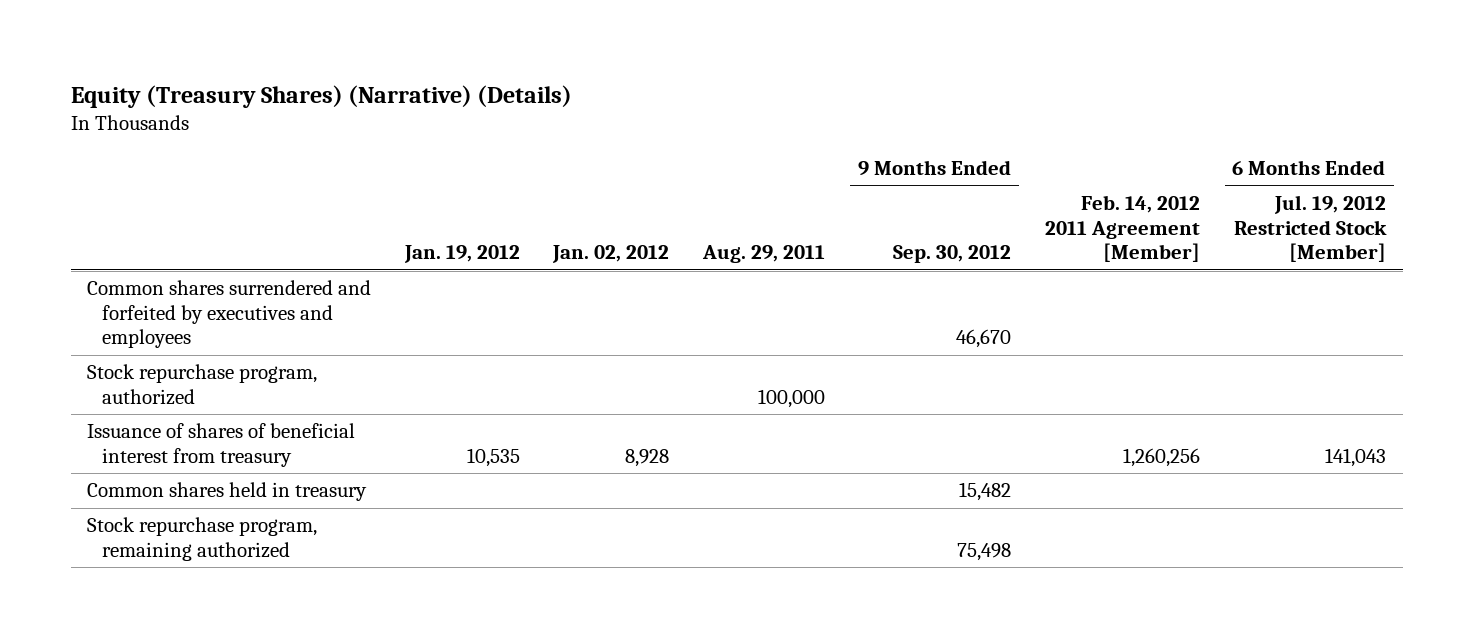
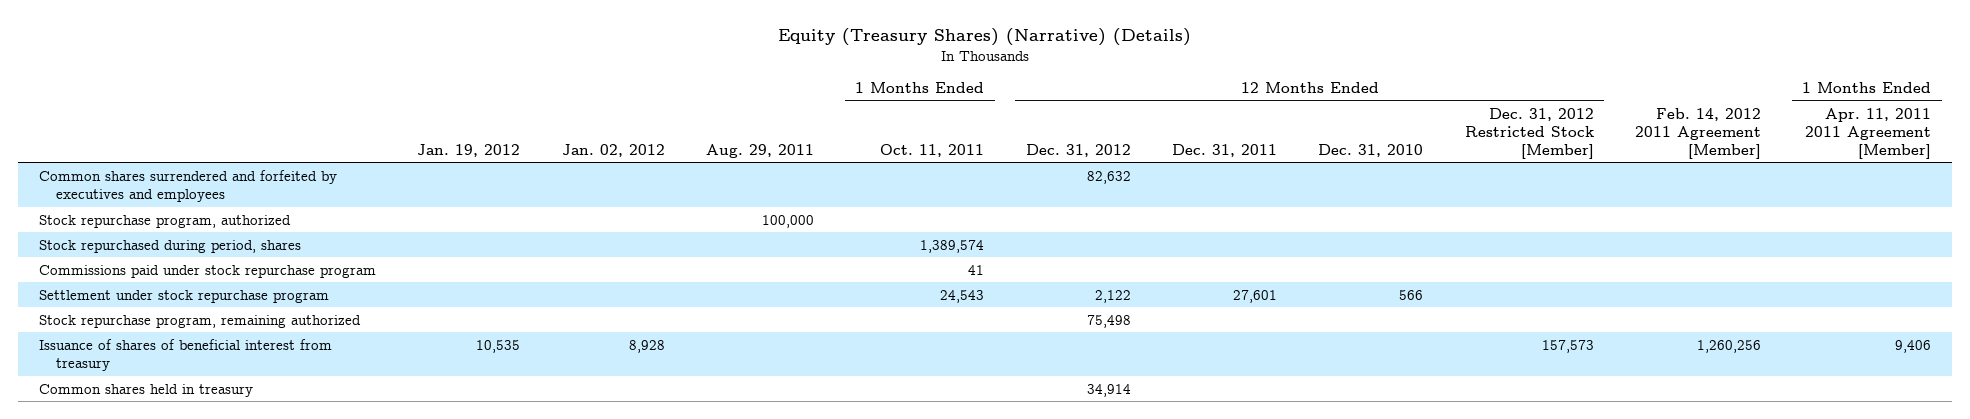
- | Jan. 19, 2012 | Jan. 02, 2012 | Aug. 29, 2011 | 9 Months Ended Sep. 30, 2012 | Feb. 14, 2012 2011 Agreement [Member] | 6 Months Ended Jul. 19, 2012 Restricted Stock [Member]
+ | Jan. 19, 2012 | Jan. 02, 2012 | Aug. 29, 2011 | 1 Months Ended Oct. 11, 2011 | 12 Months Ended Dec. 31, 2012 | 12 Months Ended Dec. 31, 2011 | 12 Months Ended Dec. 31, 2010 | 12 Months Ended Dec. 31, 2012 Restricted Stock [Member] | Feb. 14, 2012 2011 Agreement [Member] | 1 Months Ended Apr. 11, 2011 2011 Agreement [Member]
+ Stock repurchased during period, shares | | | | 1,389,574 | | | | | |
+ Commissions paid under stock repurchase program | | | | 41 | | | | | |
+ Settlement under stock repurchase program | | | | 24,543 | 2,122 | 27,601 | 566 | | |
moved up: Stock repurchase program, remaining authorized | | | | | 75,498 | | | | |

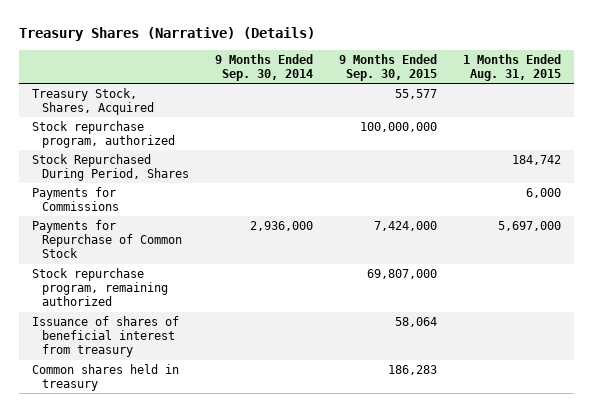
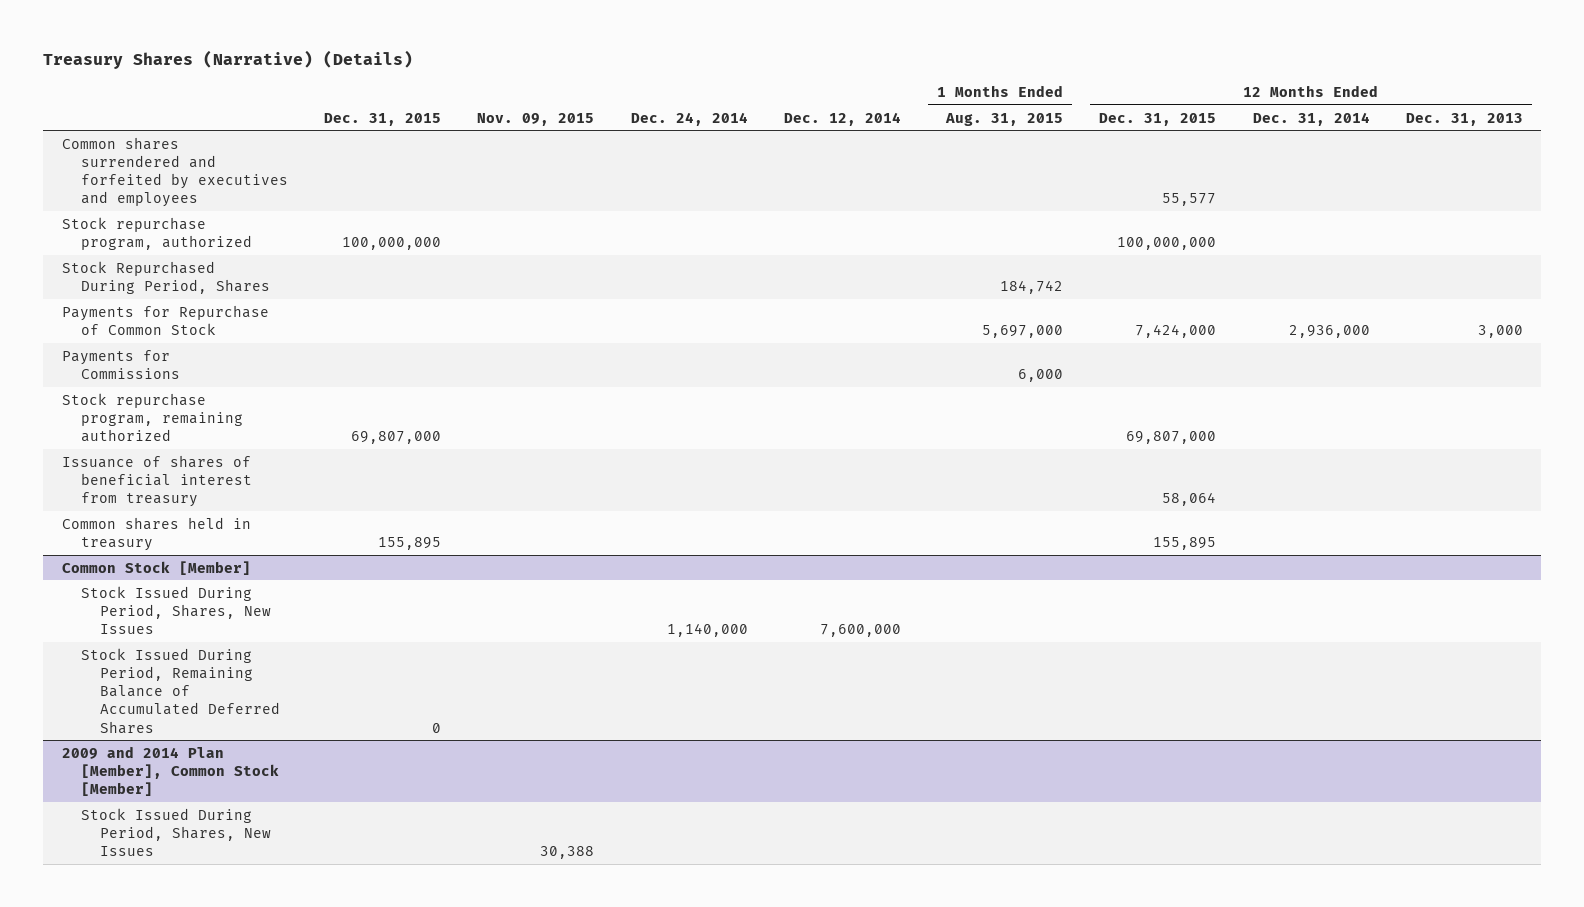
- | 9 Months Ended Sep. 30, 2014 | 9 Months Ended Sep. 30, 2015 | 1 Months Ended Aug. 31, 2015
+ | Dec. 31, 2015 | Nov. 09, 2015 | Dec. 24, 2014 | Dec. 12, 2014 | 1 Months Ended Aug. 31, 2015 | 12 Months Ended Dec. 31, 2015 | 12 Months Ended Dec. 31, 2014 | 12 Months Ended Dec. 31, 2013
- Treasury Stock, Shares, Acquired | | 55,577 |
+ Common shares surrendered and forfeited by executives and employees | | | | | | 55,577 | |
moved down: Payments for Commissions | | | | | 6,000 | | |
+ Common Stock [Member]
+ Stock Issued During Period, Shares, New Issues | | | 1,140,000 | 7,600,000 | | | |
+ Stock Issued During Period, Remaining Balance of Accumulated Deferred Shares | 0 | | | | | | |
+ 2009 and 2014 Plan [Member], Common Stock [Member]
+ Stock Issued During Period, Shares, New Issues | | 30,388 | | | | | |

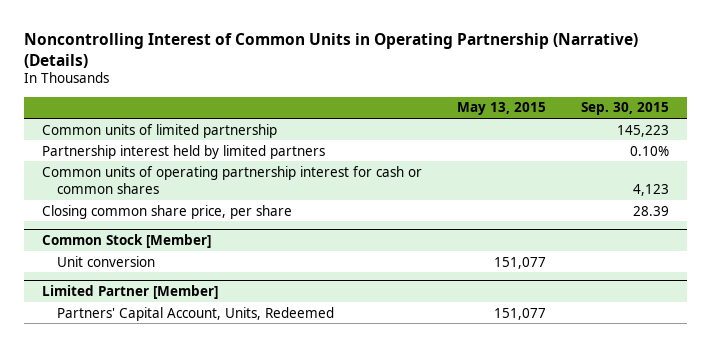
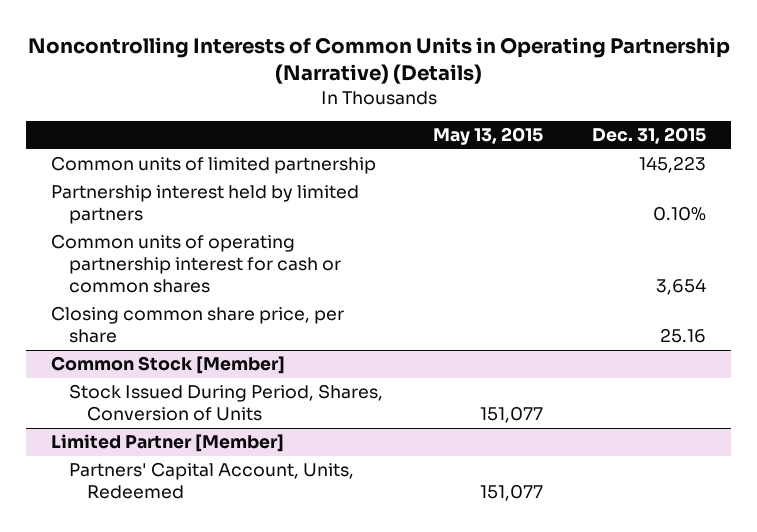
- Noncontrolling Interest of Common Units in Operating Partnership (Narrative) (Details)
+ Noncontrolling Interests of Common Units in Operating Partnership (Narrative) (Details)
- | May 13, 2015 | Sep. 30, 2015
+ | May 13, 2015 | Dec. 31, 2015
@ Common Stock [Member]
- Unit conversion | 151,077 |
+ Stock Issued During Period, Shares, Conversion of Units | 151,077 |

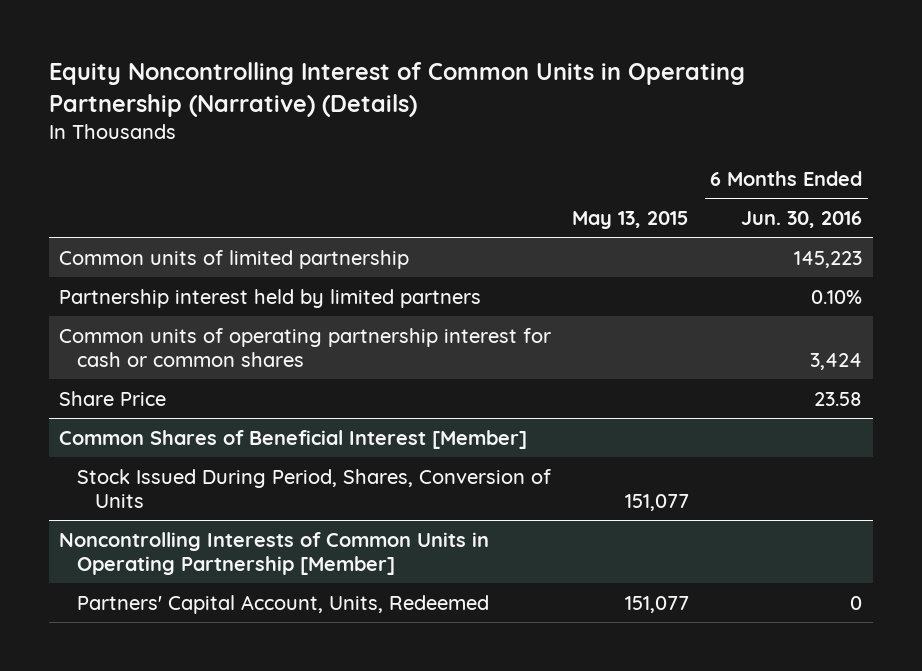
- Noncontrolling Interests of Common Units in Operating Partnership (Narrative) (Details)
+ Equity Noncontrolling Interest of Common Units in Operating Partnership (Narrative) (Details)
- | May 13, 2015 | Dec. 31, 2015
+ | May 13, 2015 | 6 Months Ended Jun. 30, 2016
- Closing common share price, per share | | 25.16
- Common Stock [Member]
+ Share Price | | 23.58
+ Common Shares of Beneficial Interest [Member]
- Limited Partner [Member]
+ Noncontrolling Interests of Common Units in Operating Partnership [Member]

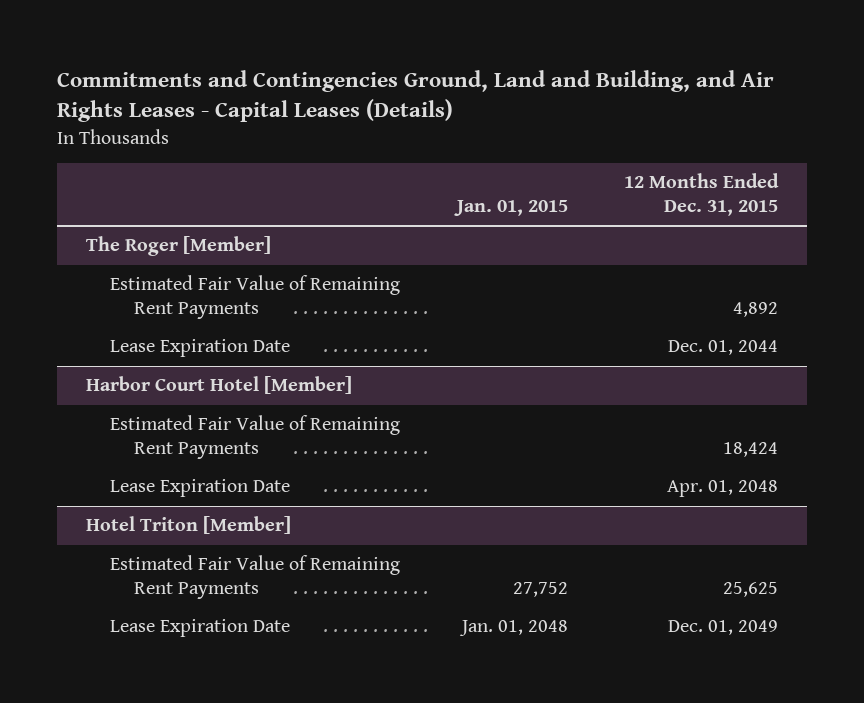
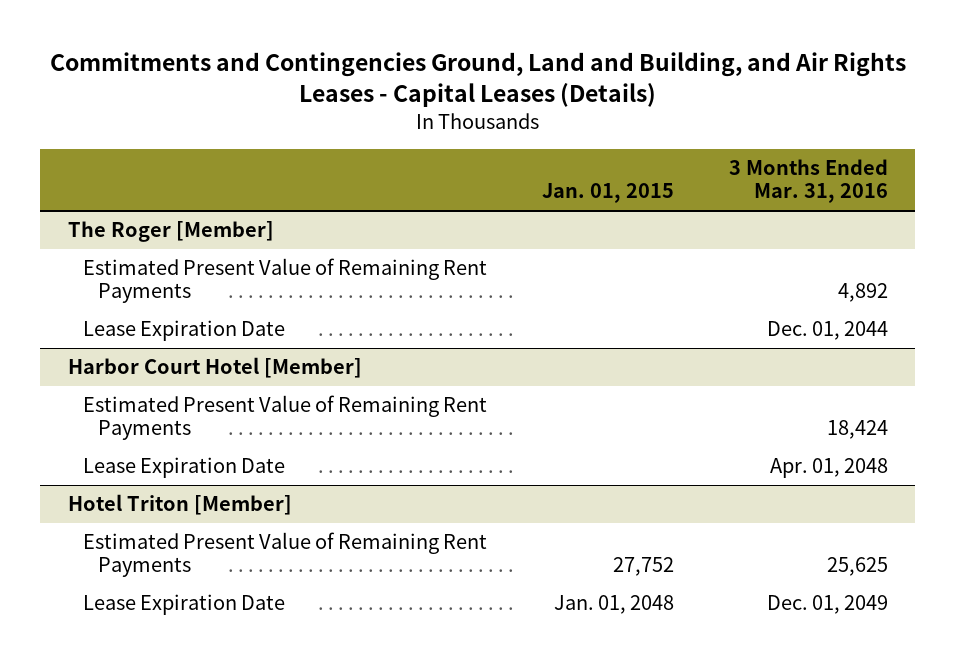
- | Jan. 01, 2015 | 12 Months Ended Dec. 31, 2015
+ | Jan. 01, 2015 | 3 Months Ended Mar. 31, 2016
@ The Roger [Member]
- Estimated Fair Value of Remaining Rent Payments | | 4,892
+ Estimated Present Value of Remaining Rent Payments | | 4,892
@ Harbor Court Hotel [Member]
- Estimated Fair Value of Remaining Rent Payments | | 18,424
+ Estimated Present Value of Remaining Rent Payments | | 18,424
@ Hotel Triton [Member]
- Estimated Fair Value of Remaining Rent Payments | 27,752 | 25,625
+ Estimated Present Value of Remaining Rent Payments | 27,752 | 25,625

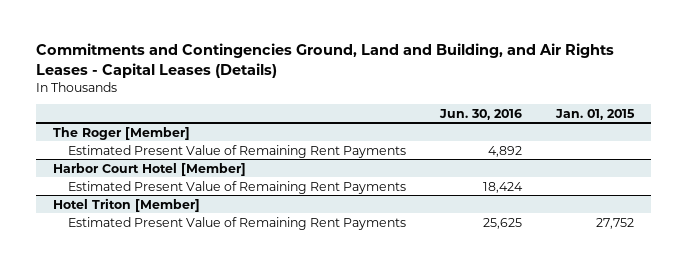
- | Jan. 01, 2015 | 3 Months Ended Mar. 31, 2016
+ | Jun. 30, 2016 | Jan. 01, 2015
@ The Roger [Member]
- Lease Expiration Date | | Dec. 01, 2044
@ Harbor Court Hotel [Member]
- Lease Expiration Date | | Apr. 01, 2048
@ Hotel Triton [Member]
- Lease Expiration Date | Jan. 01, 2048 | Dec. 01, 2049

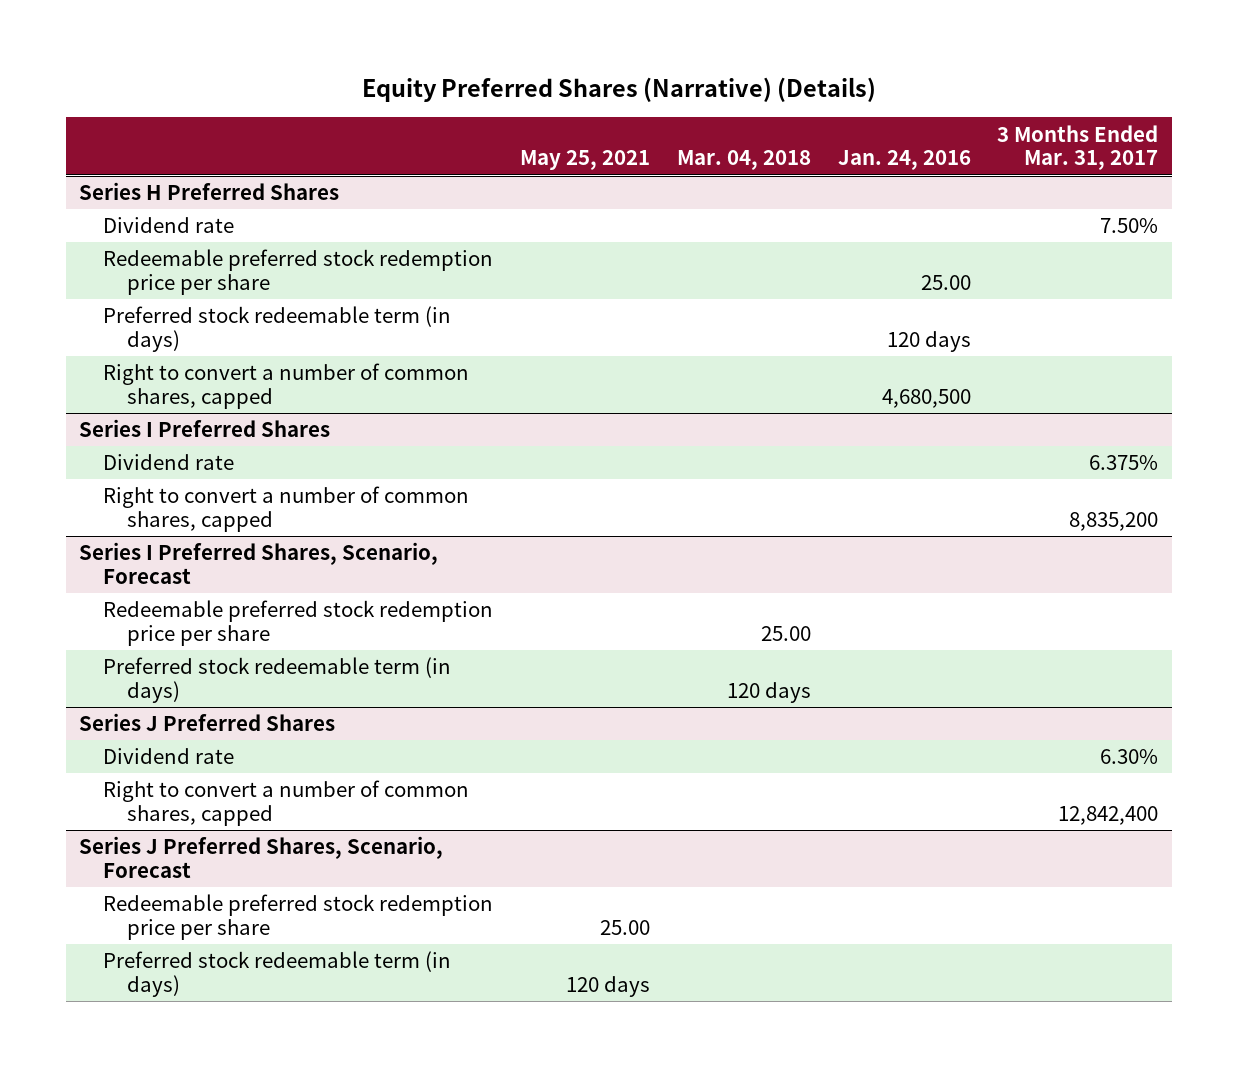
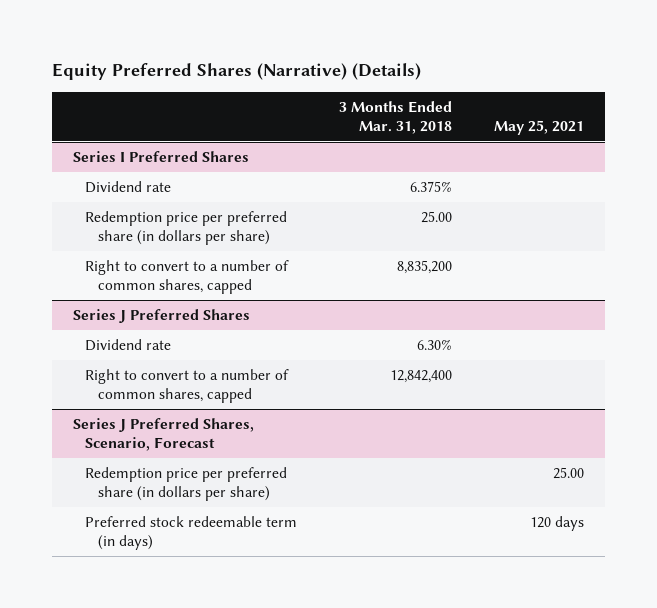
- | May 25, 2021 | Mar. 04, 2018 | Jan. 24, 2016 | 3 Months Ended Mar. 31, 2017
+ | 3 Months Ended Mar. 31, 2018 | May 25, 2021
- Series H Preferred Shares
- Dividend rate | | | | 7.50%
- Redeemable preferred stock redemption price per share | | | 25.00 |
- Preferred stock redeemable term (in days) | | | 120 days |
- Right to convert a number of common shares, capped | | | 4,680,500 |
@ Series I Preferred Shares
- Right to convert a number of common shares, capped | | | | 8,835,200
- Series I Preferred Shares, Scenario, Forecast
- Redeemable preferred stock redemption price per share | | 25.00 | |
- Preferred stock redeemable term (in days) | | 120 days | |
@ Series I Preferred Shares
+ Redemption price per preferred share (in dollars per share) | 25.00 |
+ Right to convert to a number of common shares, capped | 8,835,200 |
@ Series J Preferred Shares
- Right to convert a number of common shares, capped | | | | 12,842,400
+ Right to convert to a number of common shares, capped | 12,842,400 |
@ Series J Preferred Shares, Scenario, Forecast
- Redeemable preferred stock redemption price per share | 25.00 | | |
+ Redemption price per preferred share (in dollars per share) | | 25.00

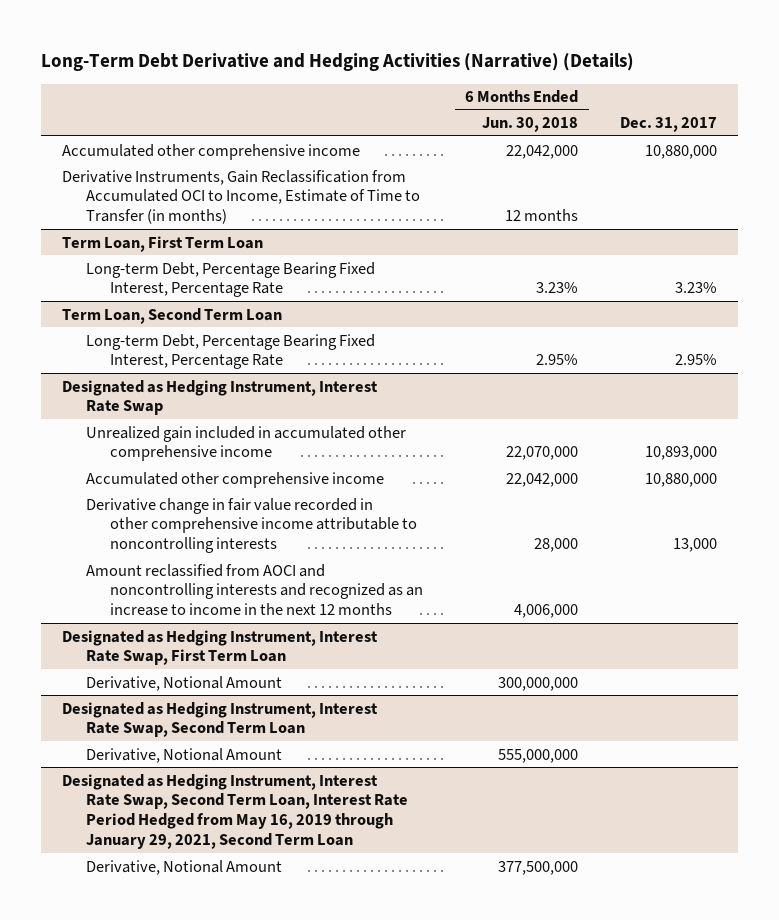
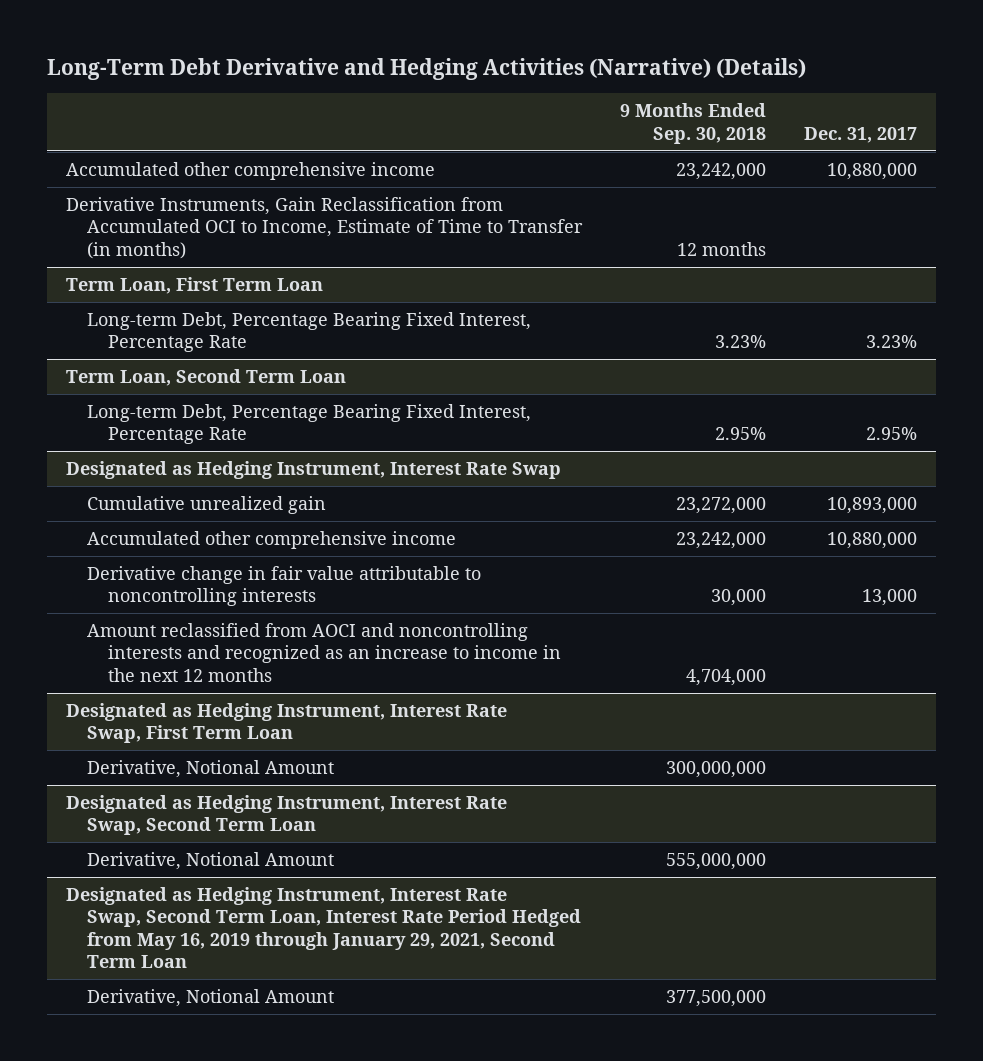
- | 6 Months Ended Jun. 30, 2018 | Dec. 31, 2017
+ | 9 Months Ended Sep. 30, 2018 | Dec. 31, 2017
@ Designated as Hedging Instrument, Interest Rate Swap
- Unrealized gain included in accumulated other comprehensive income | 22,070,000 | 10,893,000
+ Cumulative unrealized gain | 23,272,000 | 10,893,000
- Derivative change in fair value recorded in other comprehensive income attributable to noncontrolling interests | 28,000 | 13,000
+ Derivative change in fair value attributable to noncontrolling interests | 30,000 | 13,000

